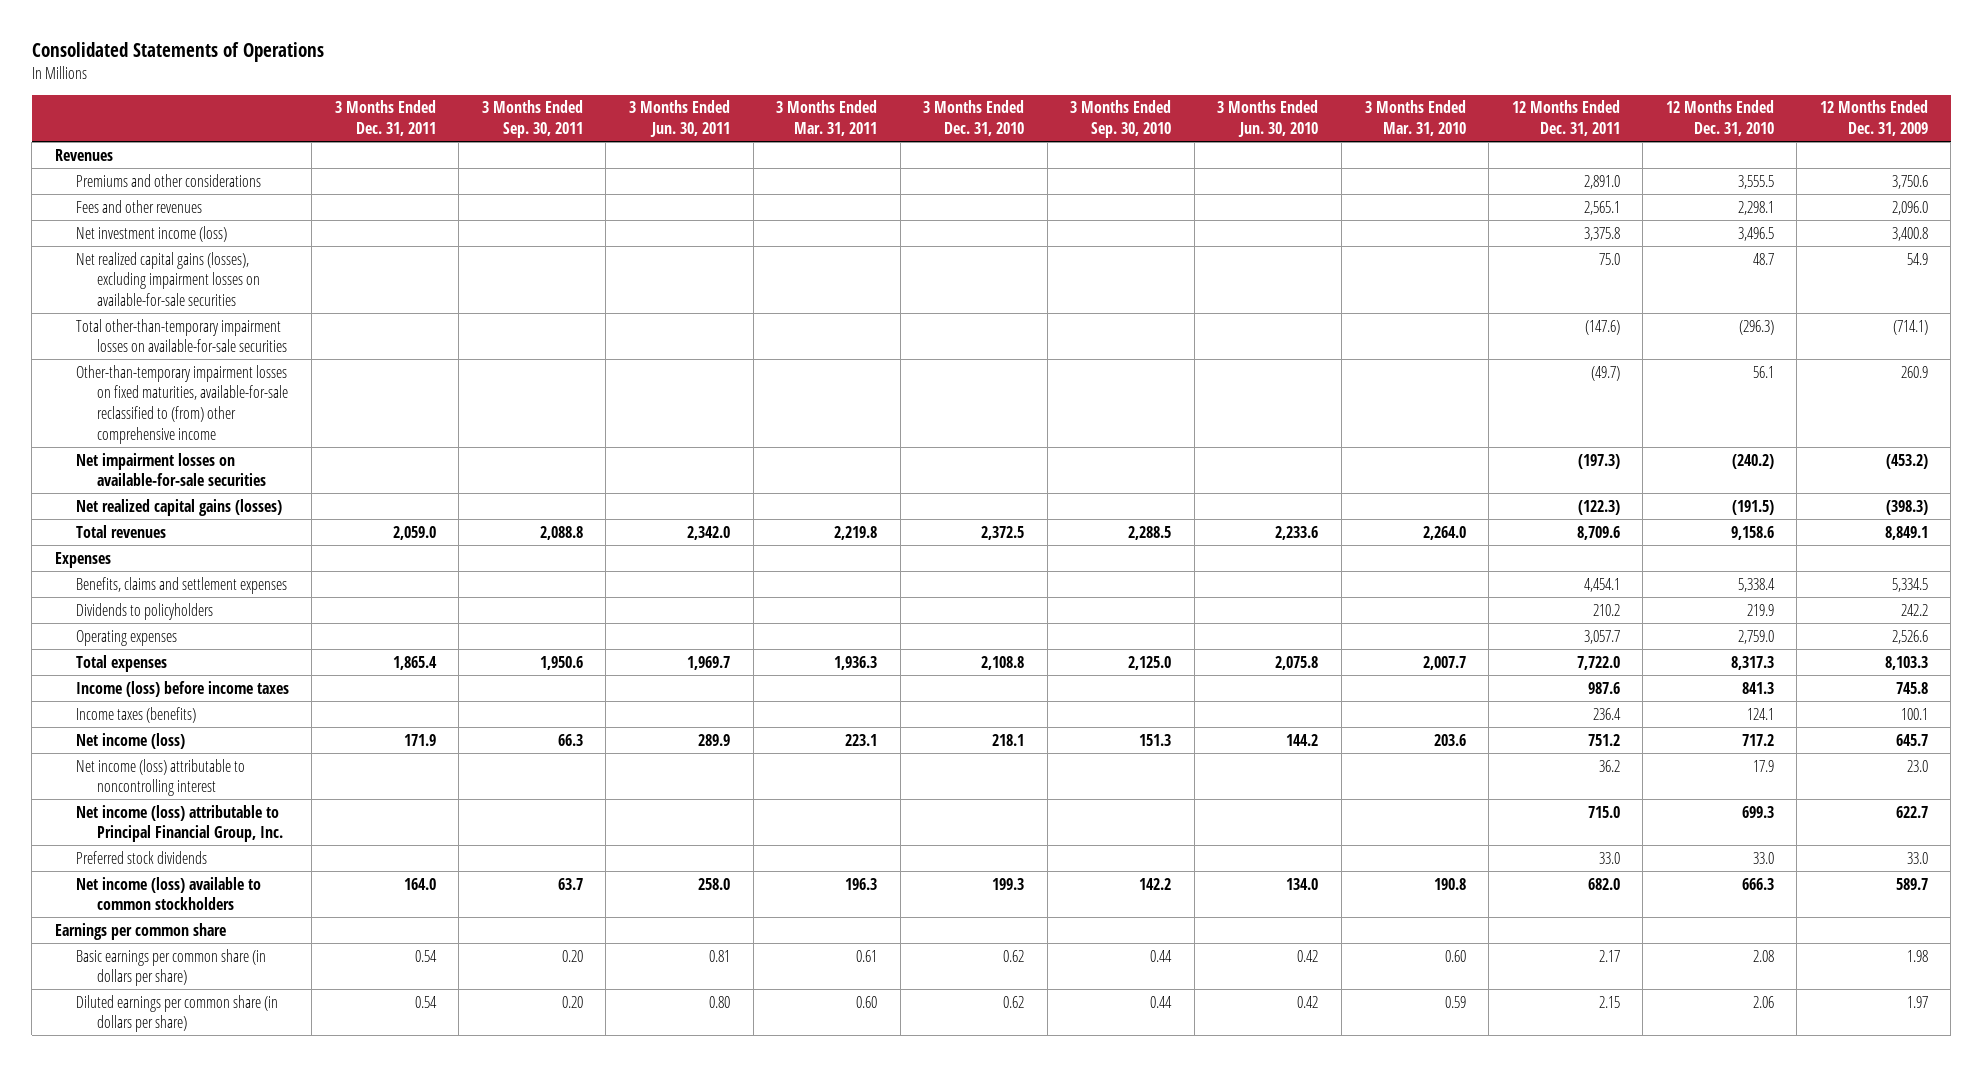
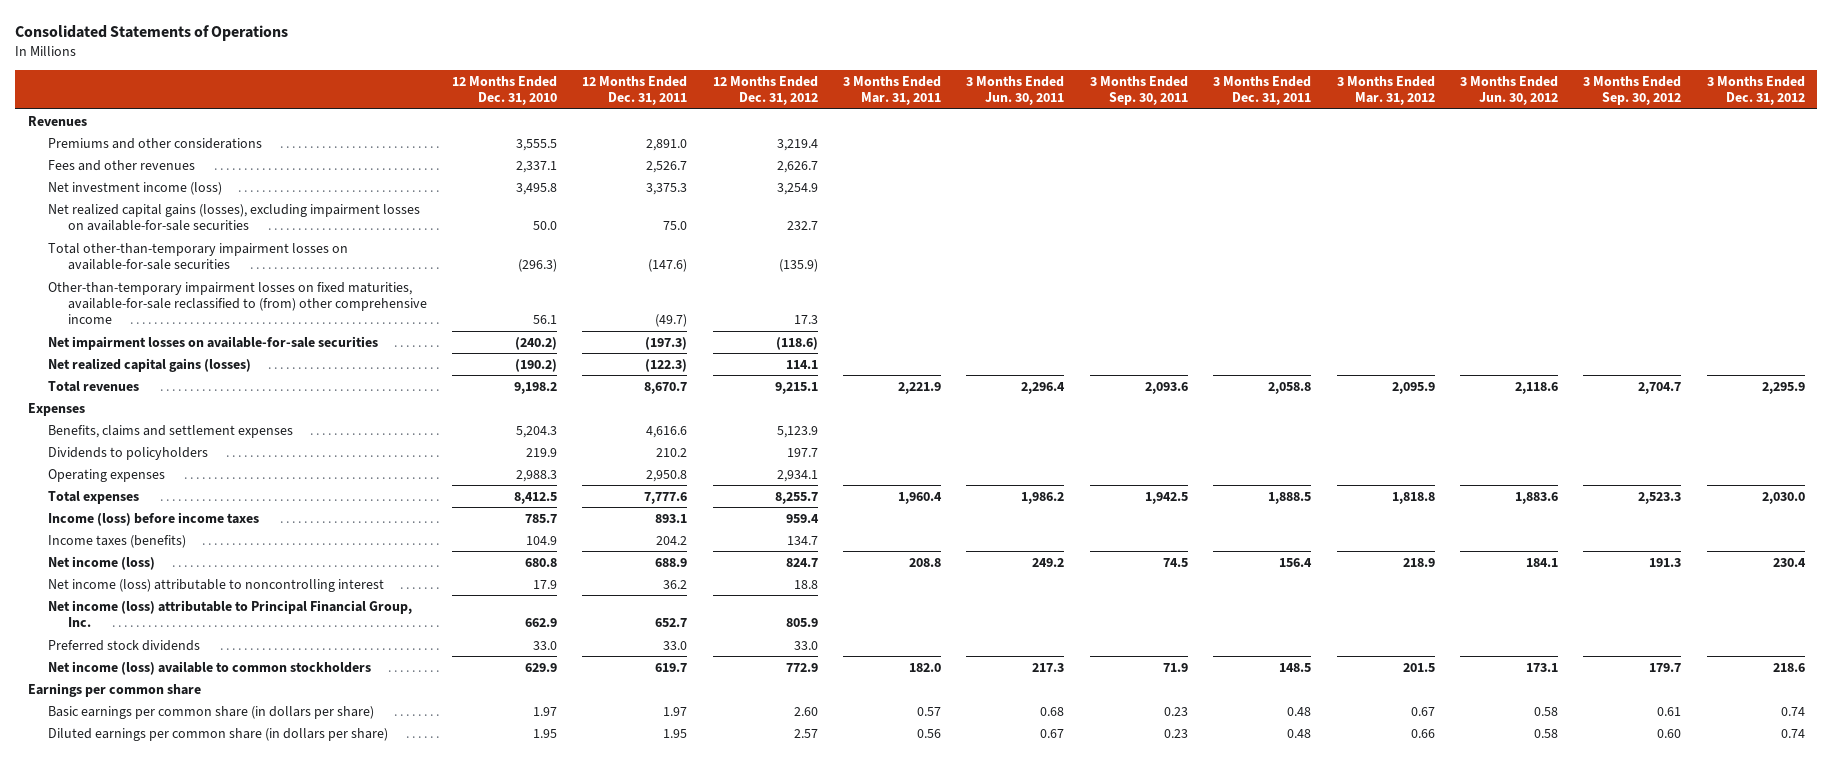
- | 3 Months Ended Dec. 31, 2011 | 3 Months Ended Sep. 30, 2011 | 3 Months Ended Jun. 30, 2011 | 3 Months Ended Mar. 31, 2011 | 3 Months Ended Dec. 31, 2010 | 3 Months Ended Sep. 30, 2010 | 3 Months Ended Jun. 30, 2010 | 3 Months Ended Mar. 31, 2010 | 12 Months Ended Dec. 31, 2011 | 12 Months Ended Dec. 31, 2010 | 12 Months Ended Dec. 31, 2009
+ | 12 Months Ended Dec. 31, 2010 | 12 Months Ended Dec. 31, 2011 | 12 Months Ended Dec. 31, 2012 | 3 Months Ended Mar. 31, 2011 | 3 Months Ended Jun. 30, 2011 | 3 Months Ended Sep. 30, 2011 | 3 Months Ended Dec. 31, 2011 | 3 Months Ended Mar. 31, 2012 | 3 Months Ended Jun. 30, 2012 | 3 Months Ended Sep. 30, 2012 | 3 Months Ended Dec. 31, 2012
- Fees and other revenues | | | | | | | | | 2,565.1 | 2,298.1 | 2,096.0
- Net investment income (loss) | | | | | | | | | 3,375.8 | 3,496.5 | 3,400.8
- Net realized capital gains (losses), excluding impairment losses on available-for-sale securities | | | | | | | | | 75.0 | 48.7 | 54.9
+ Fees and other revenues | 2,337.1 | 2,526.7 | 2,626.7 | | | | | | | |
+ Net investment income (loss) | 3,495.8 | 3,375.3 | 3,254.9 | | | | | | | |
+ Net realized capital gains (losses), excluding impairment losses on available-for-sale securities | 50.0 | 75.0 | 232.7 | | | | | | | |
- Net realized capital gains (losses) | | | | | | | | | (122.3) | (191.5) | (398.3)
- Total revenues | 2,059.0 | 2,088.8 | 2,342.0 | 2,219.8 | 2,372.5 | 2,288.5 | 2,233.6 | 2,264.0 | 8,709.6 | 9,158.6 | 8,849.1
+ Net realized capital gains (losses) | (190.2) | (122.3) | 114.1 | | | | | | | |
+ Total revenues | 9,198.2 | 8,670.7 | 9,215.1 | 2,221.9 | 2,296.4 | 2,093.6 | 2,058.8 | 2,095.9 | 2,118.6 | 2,704.7 | 2,295.9
- Benefits, claims and settlement expenses | | | | | | | | | 4,454.1 | 5,338.4 | 5,334.5
+ Benefits, claims and settlement expenses | 5,204.3 | 4,616.6 | 5,123.9 | | | | | | | |
- Operating expenses | | | | | | | | | 3,057.7 | 2,759.0 | 2,526.6
- Total expenses | 1,865.4 | 1,950.6 | 1,969.7 | 1,936.3 | 2,108.8 | 2,125.0 | 2,075.8 | 2,007.7 | 7,722.0 | 8,317.3 | 8,103.3
- Income (loss) before income taxes | | | | | | | | | 987.6 | 841.3 | 745.8
- Income taxes (benefits) | | | | | | | | | 236.4 | 124.1 | 100.1
- Net income (loss) | 171.9 | 66.3 | 289.9 | 223.1 | 218.1 | 151.3 | 144.2 | 203.6 | 751.2 | 717.2 | 645.7
+ Operating expenses | 2,988.3 | 2,950.8 | 2,934.1 | | | | | | | |
+ Total expenses | 8,412.5 | 7,777.6 | 8,255.7 | 1,960.4 | 1,986.2 | 1,942.5 | 1,888.5 | 1,818.8 | 1,883.6 | 2,523.3 | 2,030.0
+ Income (loss) before income taxes | 785.7 | 893.1 | 959.4 | | | | | | | |
+ Income taxes (benefits) | 104.9 | 204.2 | 134.7 | | | | | | | |
+ Net income (loss) | 680.8 | 688.9 | 824.7 | 208.8 | 249.2 | 74.5 | 156.4 | 218.9 | 184.1 | 191.3 | 230.4
- Net income (loss) attributable to Principal Financial Group, Inc. | | | | | | | | | 715.0 | 699.3 | 622.7
+ Net income (loss) attributable to Principal Financial Group, Inc. | 662.9 | 652.7 | 805.9 | | | | | | | |
- Net income (loss) available to common stockholders | 164.0 | 63.7 | 258.0 | 196.3 | 199.3 | 142.2 | 134.0 | 190.8 | 682.0 | 666.3 | 589.7
+ Net income (loss) available to common stockholders | 629.9 | 619.7 | 772.9 | 182.0 | 217.3 | 71.9 | 148.5 | 201.5 | 173.1 | 179.7 | 218.6
- Basic earnings per common share (in dollars per share) | 0.54 | 0.20 | 0.81 | 0.61 | 0.62 | 0.44 | 0.42 | 0.60 | 2.17 | 2.08 | 1.98
- Diluted earnings per common share (in dollars per share) | 0.54 | 0.20 | 0.80 | 0.60 | 0.62 | 0.44 | 0.42 | 0.59 | 2.15 | 2.06 | 1.97
+ Basic earnings per common share (in dollars per share) | 1.97 | 1.97 | 2.60 | 0.57 | 0.68 | 0.23 | 0.48 | 0.67 | 0.58 | 0.61 | 0.74
+ Diluted earnings per common share (in dollars per share) | 1.95 | 1.95 | 2.57 | 0.56 | 0.67 | 0.23 | 0.48 | 0.66 | 0.58 | 0.60 | 0.74

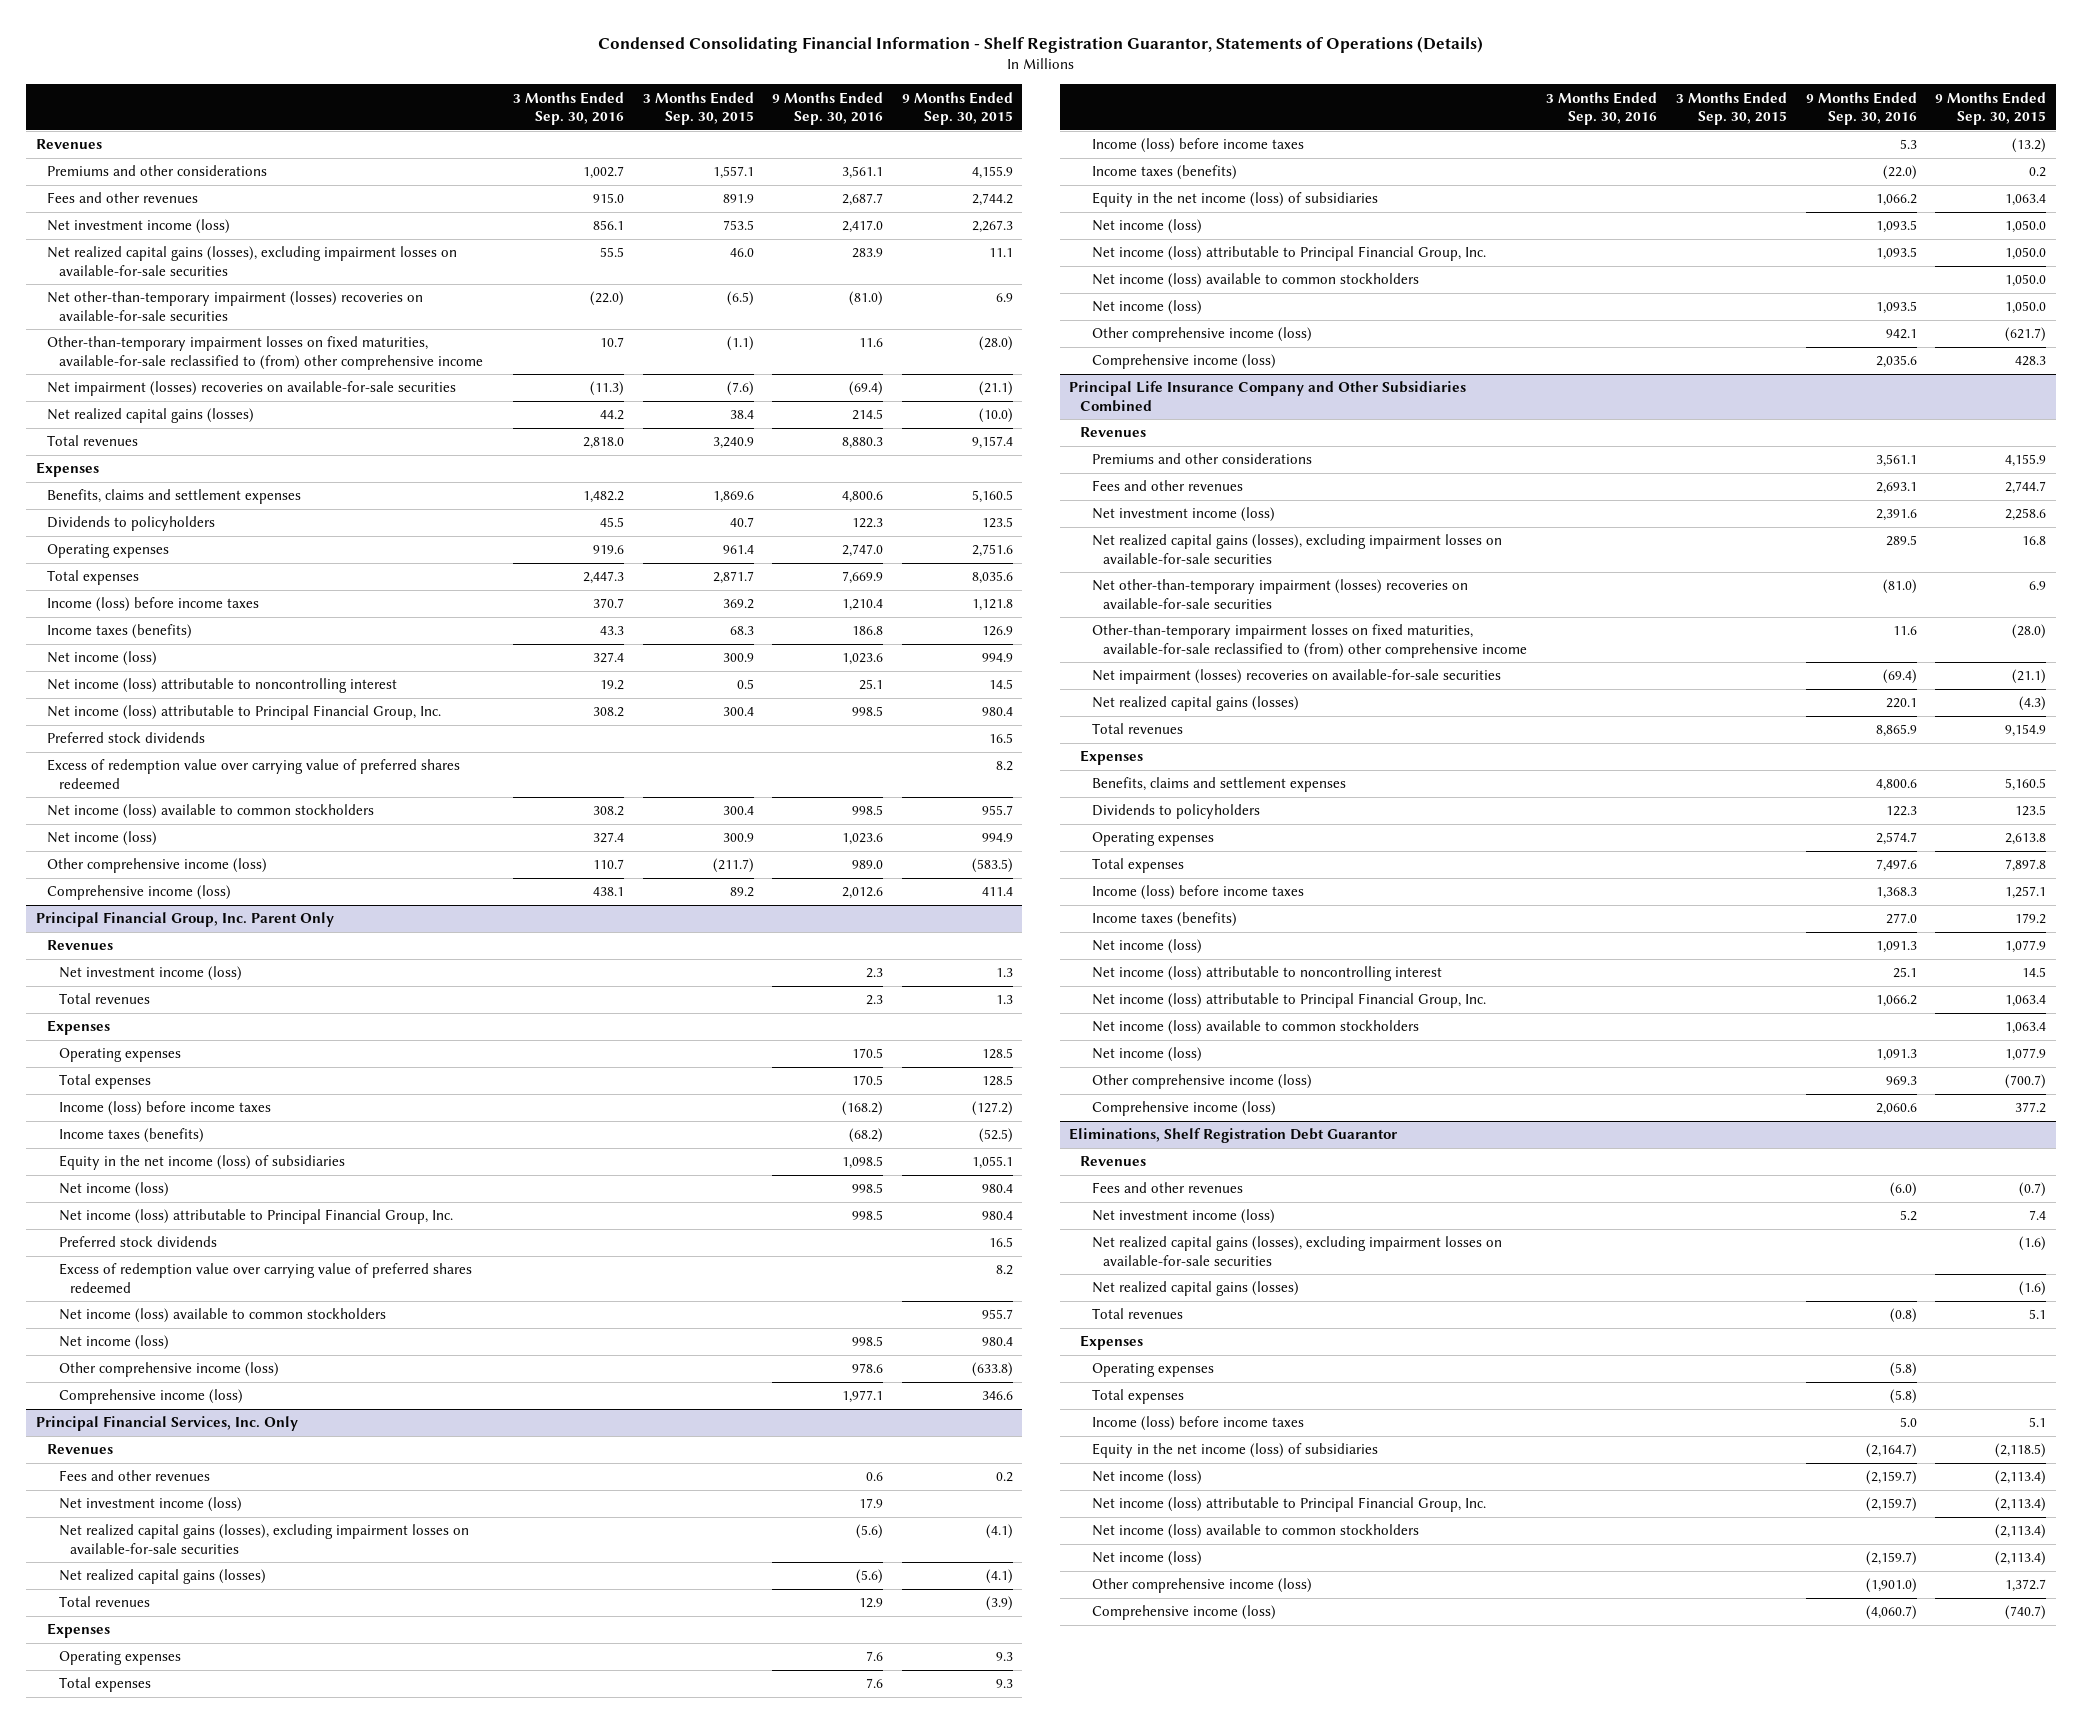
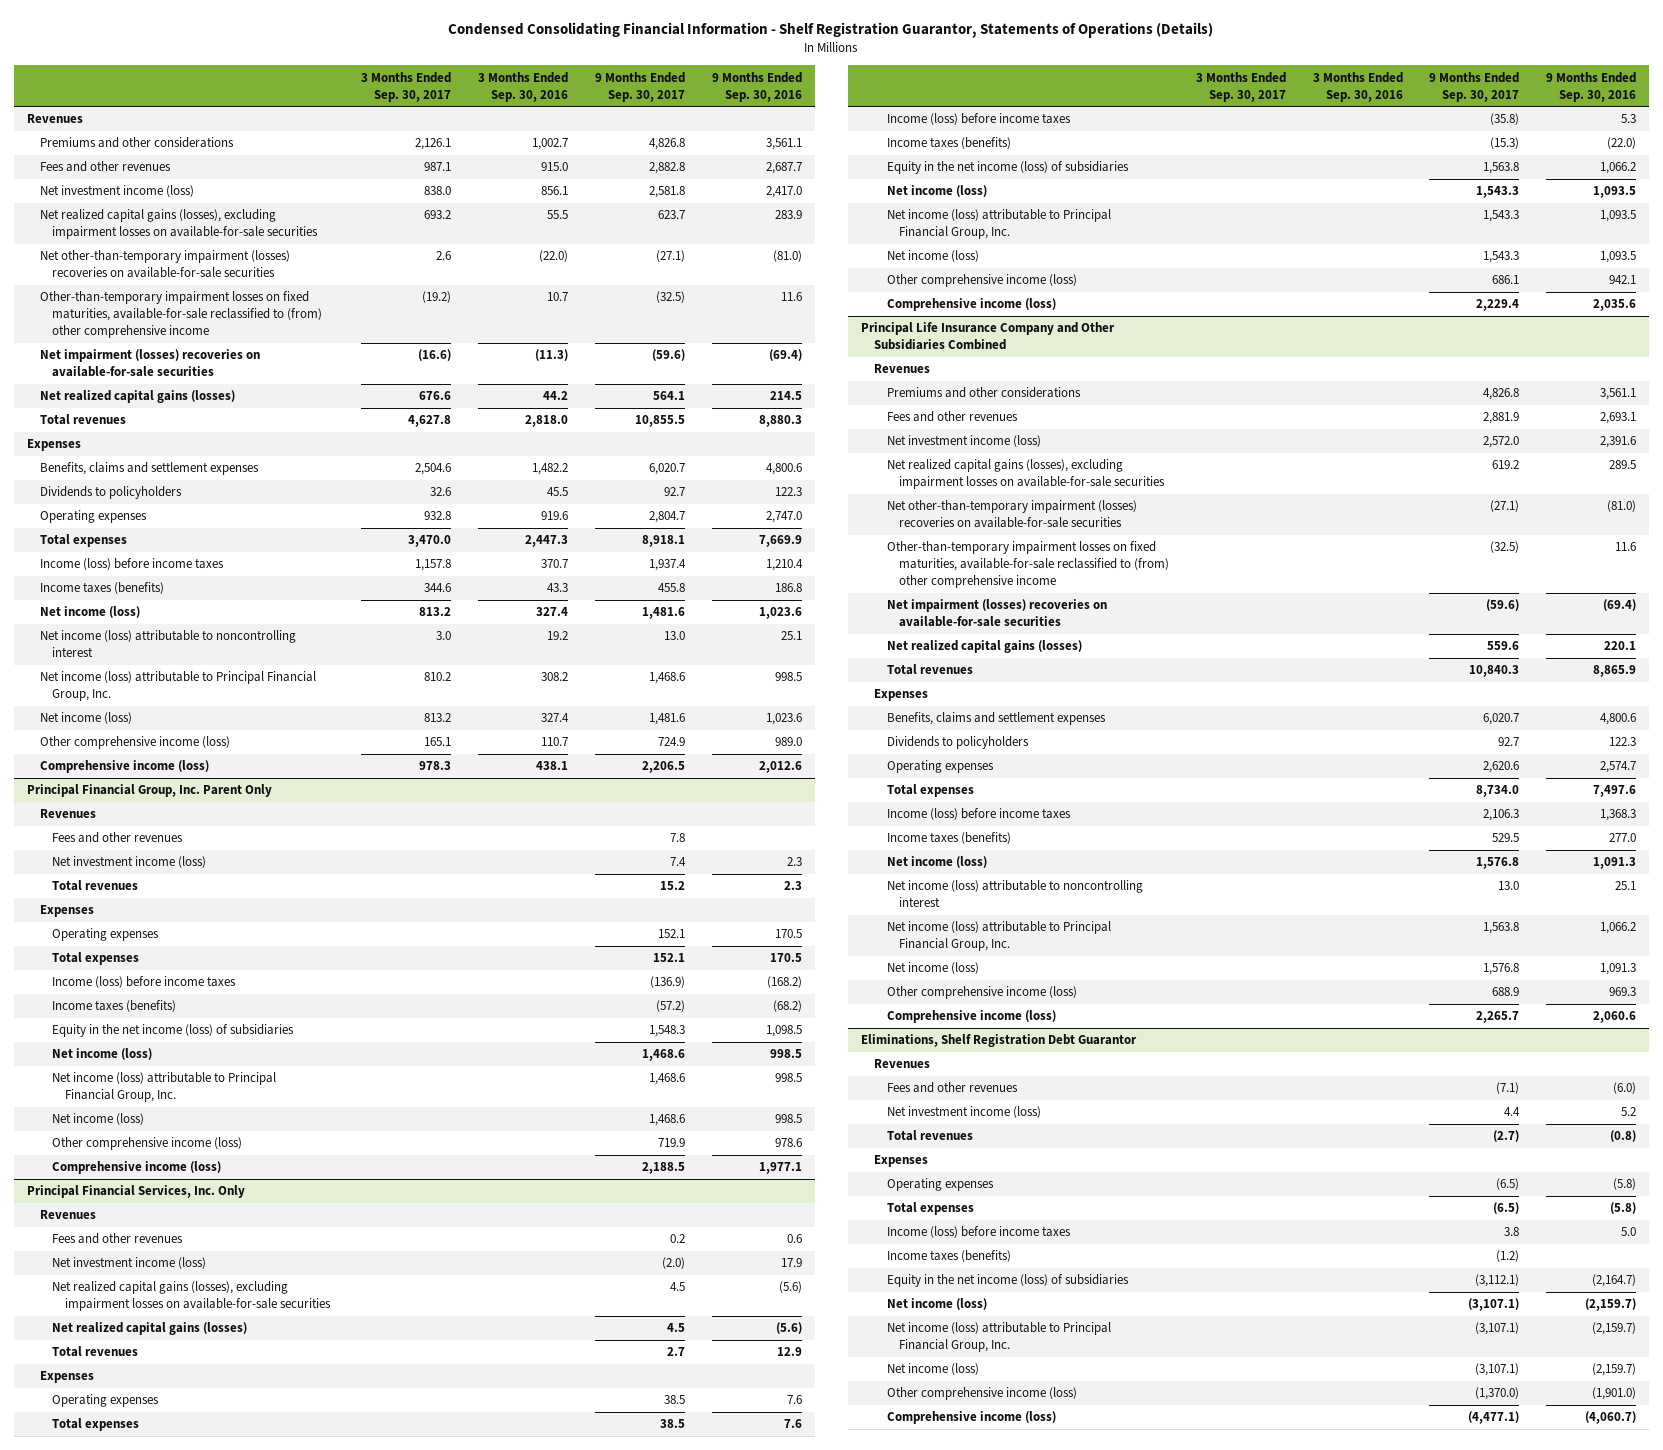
- | 3 Months Ended Sep. 30, 2016 | 3 Months Ended Sep. 30, 2015 | 9 Months Ended Sep. 30, 2016 | 9 Months Ended Sep. 30, 2015
+ | 3 Months Ended Sep. 30, 2017 | 3 Months Ended Sep. 30, 2016 | 9 Months Ended Sep. 30, 2017 | 9 Months Ended Sep. 30, 2016
- Preferred stock dividends | | | | 16.5
- Excess of redemption value over carrying value of preferred shares redeemed | | | | 8.2
- Net income (loss) available to common stockholders | 308.2 | 300.4 | 998.5 | 955.7
@ Principal Financial Group, Inc. Parent Only
+ Fees and other revenues | | | 7.8 |
- Preferred stock dividends | | | | 16.5
- Excess of redemption value over carrying value of preferred shares redeemed | | | | 8.2
- Net income (loss) available to common stockholders | | | | 955.7
@ Principal Financial Services, Inc. Only
- Net income (loss) available to common stockholders | | | | 1,050.0
@ Principal Life Insurance Company and Other Subsidiaries Combined
- Net income (loss) available to common stockholders | | | | 1,063.4
@ Eliminations, Shelf Registration Debt Guarantor
- Net realized capital gains (losses), excluding impairment losses on available-for-sale securities | | | | (1.6)
- Net realized capital gains (losses) | | | | (1.6)
+ Income taxes (benefits) | | | (1.2) |
- Net income (loss) available to common stockholders | | | | (2,113.4)

